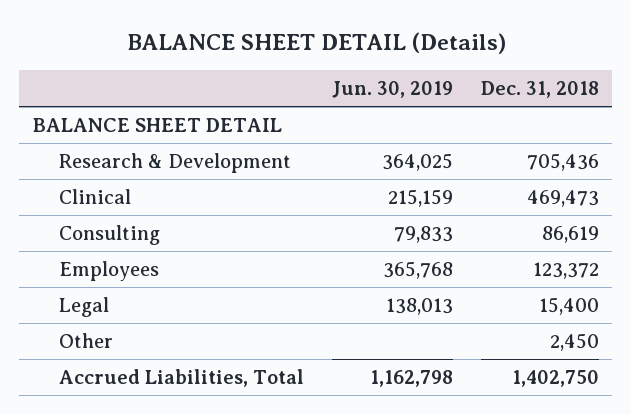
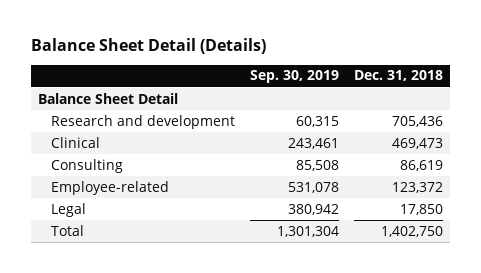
- BALANCE SHEET DETAIL (Details)
+ Balance Sheet Detail (Details)
- | Jun. 30, 2019 | Dec. 31, 2018
+ | Sep. 30, 2019 | Dec. 31, 2018
- BALANCE SHEET DETAIL
- Research & Development | 364,025 | 705,436
+ Balance Sheet Detail
+ Research and development | 60,315 | 705,436
- Employees | 365,768 | 123,372
- Legal | 138,013 | 15,400
- Other | | 2,450
- Accrued Liabilities, Total | 1,162,798 | 1,402,750
+ Employee-related | 531,078 | 123,372
+ Legal | 380,942 | 17,850
+ Total | 1,301,304 | 1,402,750

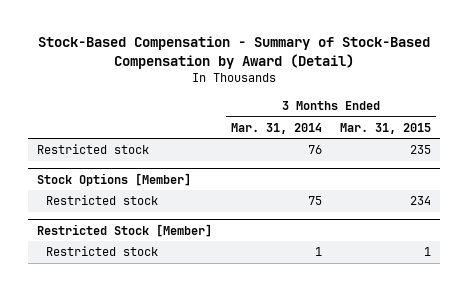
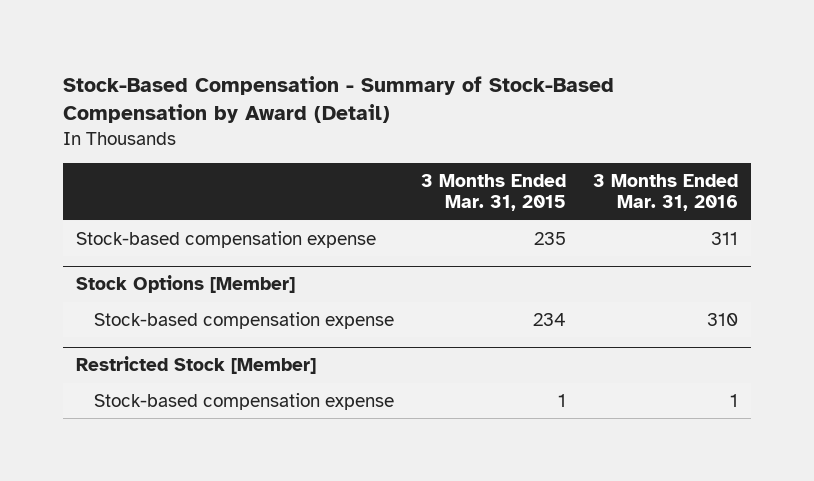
- | 3 Months Ended Mar. 31, 2014 | 3 Months Ended Mar. 31, 2015
+ | 3 Months Ended Mar. 31, 2015 | 3 Months Ended Mar. 31, 2016
- Restricted stock | 76 | 235
+ Stock-based compensation expense | 235 | 311
@ Stock Options [Member]
- Restricted stock | 75 | 234
+ Stock-based compensation expense | 234 | 310
@ Restricted Stock [Member]
- Restricted stock | 1 | 1
+ Stock-based compensation expense | 1 | 1

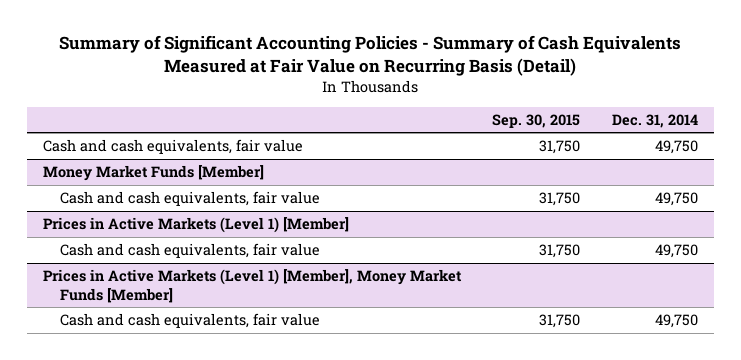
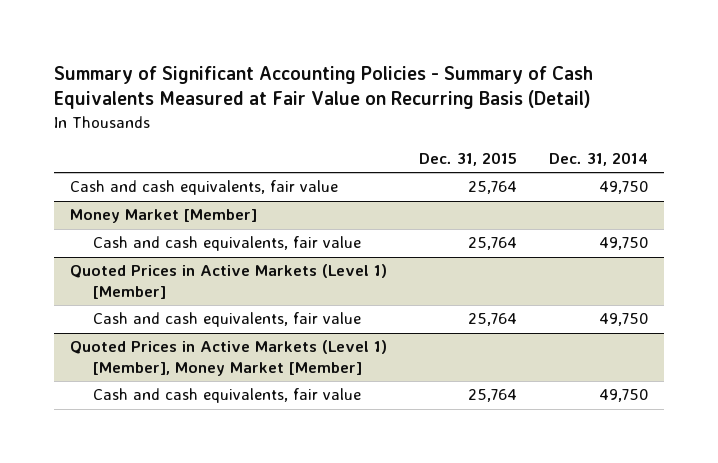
- | Sep. 30, 2015 | Dec. 31, 2014
+ | Dec. 31, 2015 | Dec. 31, 2014
- Money Market Funds [Member]
+ Money Market [Member]
- Prices in Active Markets (Level 1) [Member]
+ Quoted Prices in Active Markets (Level 1) [Member]
- Prices in Active Markets (Level 1) [Member], Money Market Funds [Member]
+ Quoted Prices in Active Markets (Level 1) [Member], Money Market [Member]

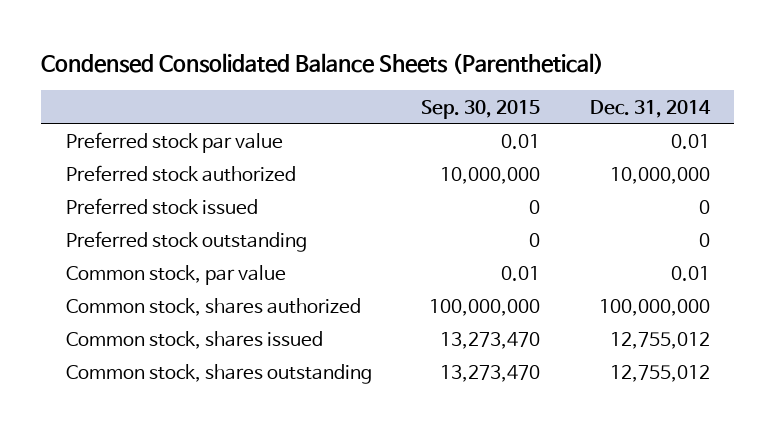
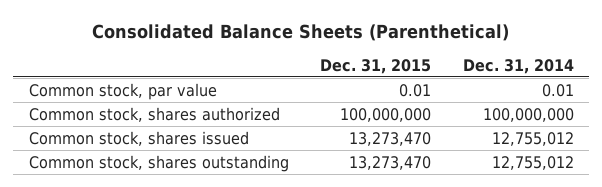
- Condensed Consolidated Balance Sheets (Parenthetical)
+ Consolidated Balance Sheets (Parenthetical)
- | Sep. 30, 2015 | Dec. 31, 2014
+ | Dec. 31, 2015 | Dec. 31, 2014
- Preferred stock par value | 0.01 | 0.01
- Preferred stock authorized | 10,000,000 | 10,000,000
- Preferred stock issued | 0 | 0
- Preferred stock outstanding | 0 | 0

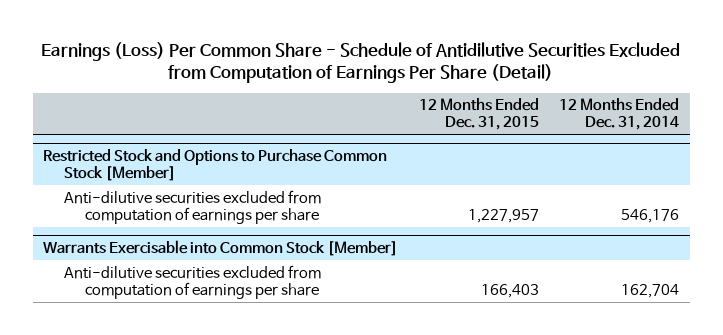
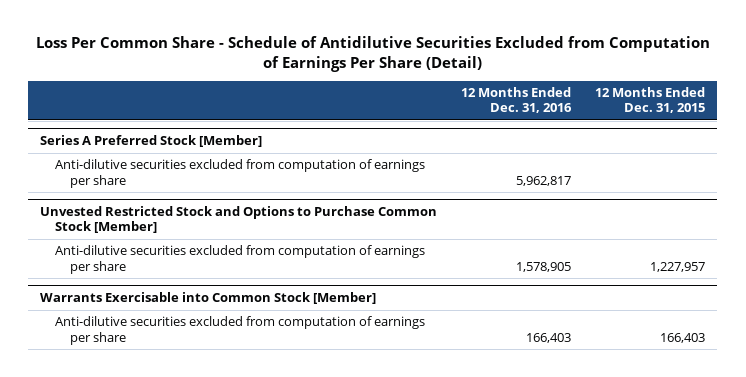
- Earnings (Loss) Per Common Share - Schedule of Antidilutive Securities Excluded from Computation of Earnings Per Share (Detail)
+ Loss Per Common Share - Schedule of Antidilutive Securities Excluded from Computation of Earnings Per Share (Detail)
- | 12 Months Ended Dec. 31, 2015 | 12 Months Ended Dec. 31, 2014
+ | 12 Months Ended Dec. 31, 2016 | 12 Months Ended Dec. 31, 2015
- Restricted Stock and Options to Purchase Common Stock [Member]
+ Series A Preferred Stock [Member]
+ Anti-dilutive securities excluded from computation of earnings per share | 5,962,817 |
+ Unvested Restricted Stock and Options to Purchase Common Stock [Member]

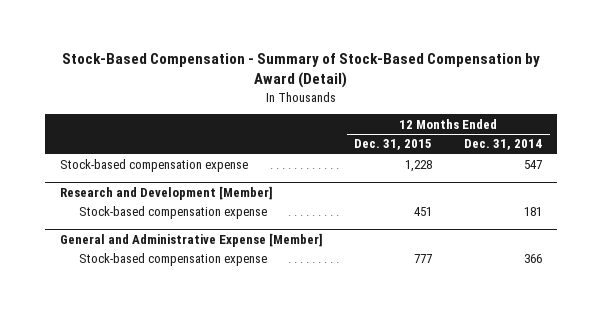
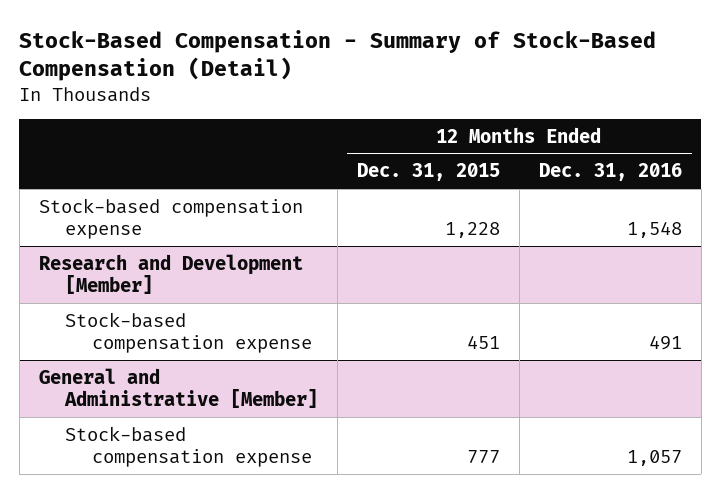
- Stock-Based Compensation - Summary of Stock-Based Compensation by Award (Detail)
+ Stock-Based Compensation - Summary of Stock-Based Compensation (Detail)
- | 12 Months Ended Dec. 31, 2015 | 12 Months Ended Dec. 31, 2014
+ | 12 Months Ended Dec. 31, 2015 | 12 Months Ended Dec. 31, 2016
- General and Administrative Expense [Member]
+ General and Administrative [Member]

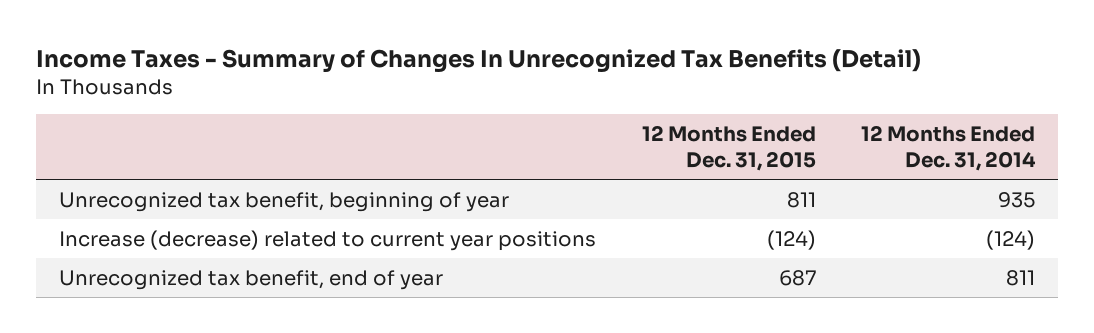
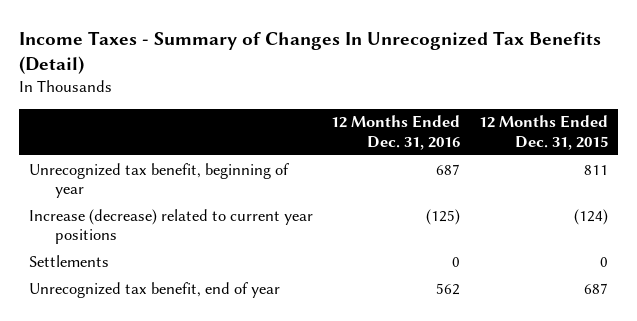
- | 12 Months Ended Dec. 31, 2015 | 12 Months Ended Dec. 31, 2014
+ | 12 Months Ended Dec. 31, 2016 | 12 Months Ended Dec. 31, 2015
+ Settlements | 0 | 0

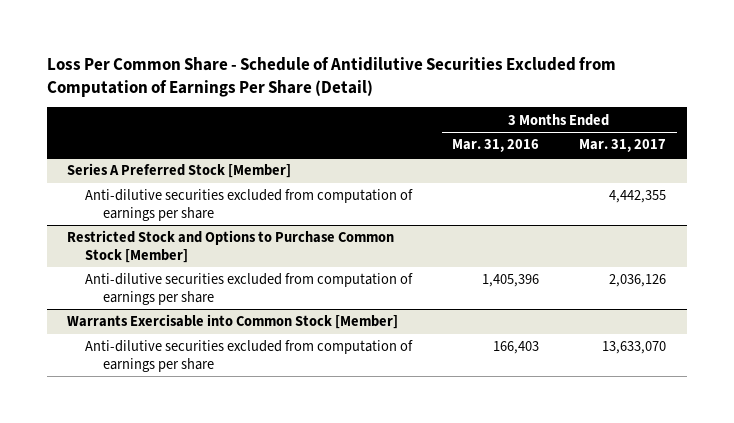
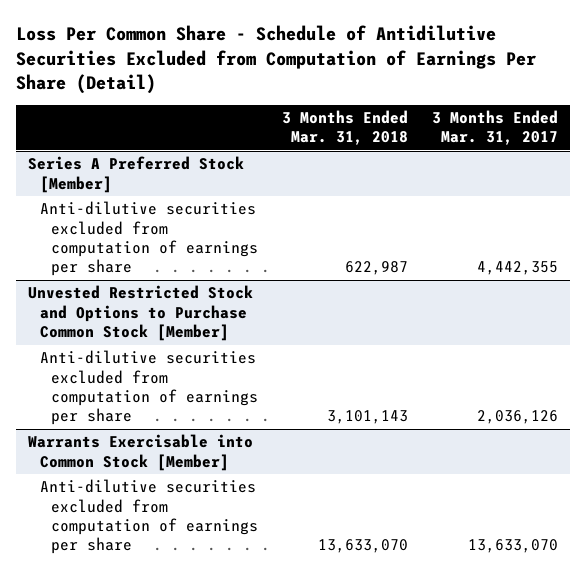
- | 3 Months Ended Mar. 31, 2016 | 3 Months Ended Mar. 31, 2017
+ | 3 Months Ended Mar. 31, 2018 | 3 Months Ended Mar. 31, 2017
- Restricted Stock and Options to Purchase Common Stock [Member]
+ Unvested Restricted Stock and Options to Purchase Common Stock [Member]

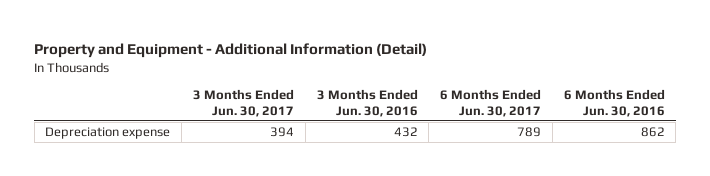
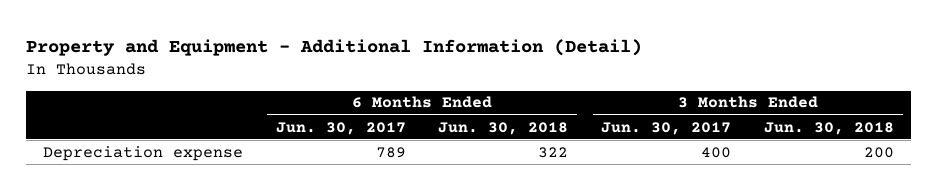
- | 3 Months Ended Jun. 30, 2017 | 3 Months Ended Jun. 30, 2016 | 6 Months Ended Jun. 30, 2017 | 6 Months Ended Jun. 30, 2016
+ | 6 Months Ended Jun. 30, 2017 | 6 Months Ended Jun. 30, 2018 | 3 Months Ended Jun. 30, 2017 | 3 Months Ended Jun. 30, 2018
- Depreciation expense | 394 | 432 | 789 | 862
+ Depreciation expense | 789 | 322 | 400 | 200

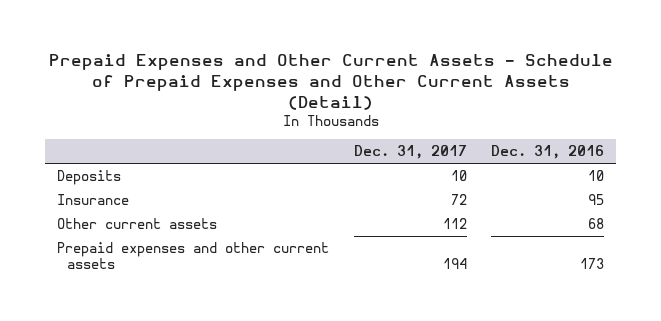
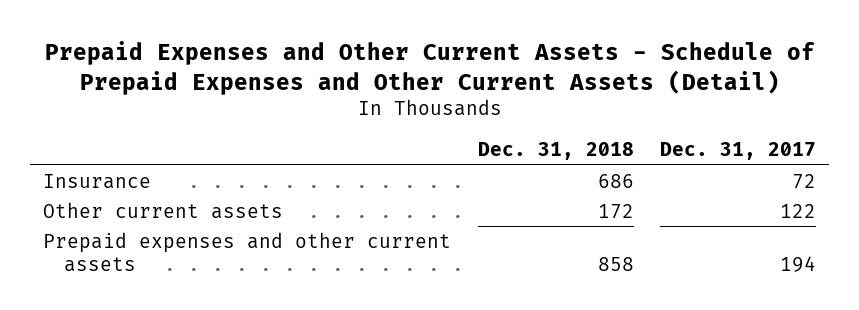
- | Dec. 31, 2017 | Dec. 31, 2016
+ | Dec. 31, 2018 | Dec. 31, 2017
- Deposits | 10 | 10
- Other current assets | 112 | 68
+ Other current assets | 172 | 122

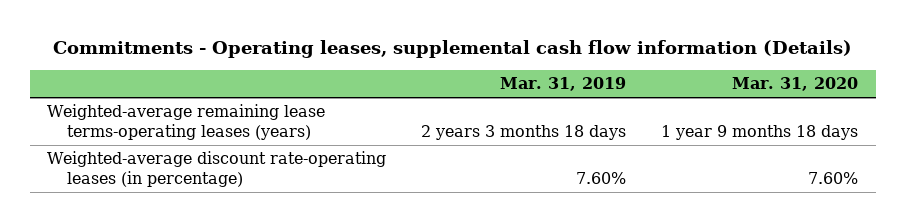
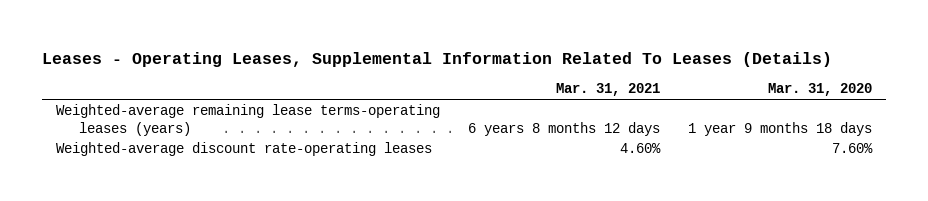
- Commitments - Operating leases, supplemental cash flow information (Details)
+ Leases - Operating Leases, Supplemental Information Related To Leases (Details)
- | Mar. 31, 2019 | Mar. 31, 2020
+ | Mar. 31, 2021 | Mar. 31, 2020
- Weighted-average discount rate-operating leases (in percentage) | 7.60% | 7.60%
+ Weighted-average discount rate-operating leases | 4.60% | 7.60%

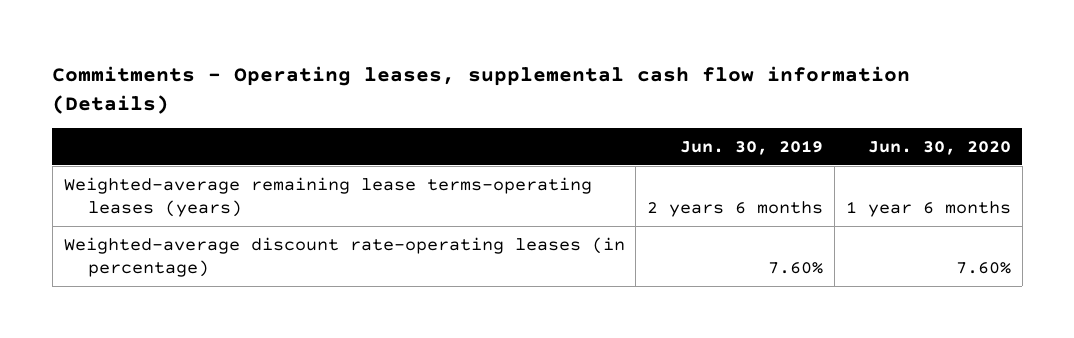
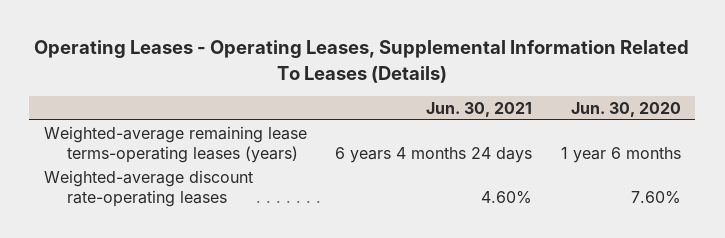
- Commitments - Operating leases, supplemental cash flow information (Details)
+ Operating Leases - Operating Leases, Supplemental Information Related To Leases (Details)
- | Jun. 30, 2019 | Jun. 30, 2020
+ | Jun. 30, 2021 | Jun. 30, 2020
- Weighted-average discount rate-operating leases (in percentage) | 7.60% | 7.60%
+ Weighted-average discount rate-operating leases | 4.60% | 7.60%

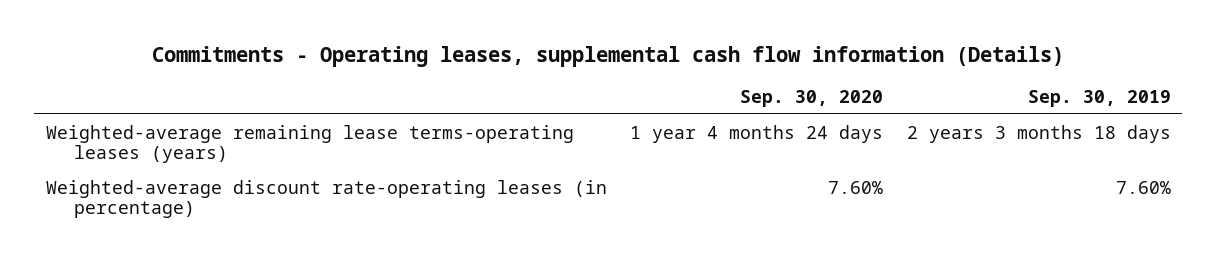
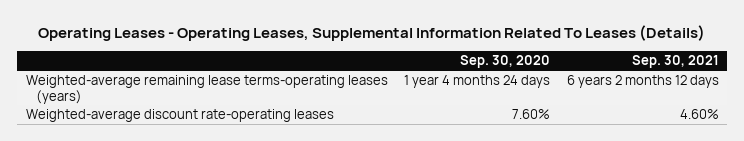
- Commitments - Operating leases, supplemental cash flow information (Details)
+ Operating Leases - Operating Leases, Supplemental Information Related To Leases (Details)
- | Sep. 30, 2020 | Sep. 30, 2019
+ | Sep. 30, 2020 | Sep. 30, 2021
- Weighted-average discount rate-operating leases (in percentage) | 7.60% | 7.60%
+ Weighted-average discount rate-operating leases | 7.60% | 4.60%

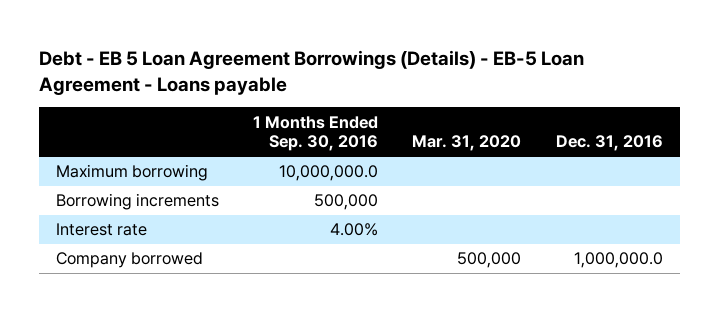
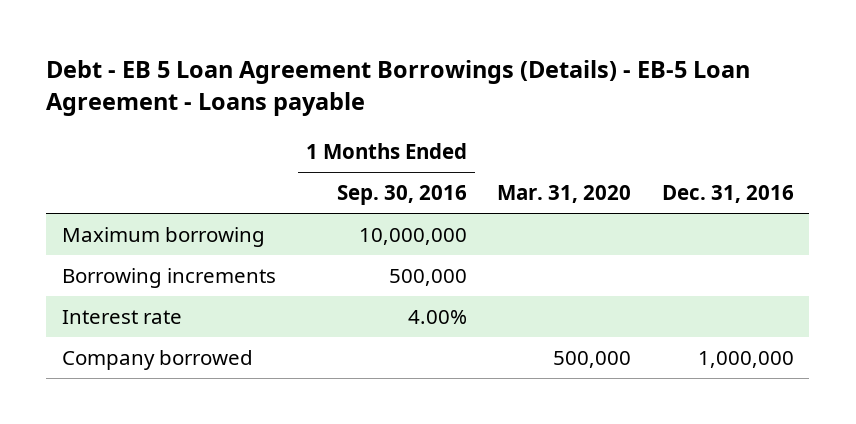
- Maximum borrowing | 10,000,000.0 | |
+ Maximum borrowing | 10,000,000 | |
- Company borrowed | | 500,000 | 1,000,000.0
+ Company borrowed | | 500,000 | 1,000,000

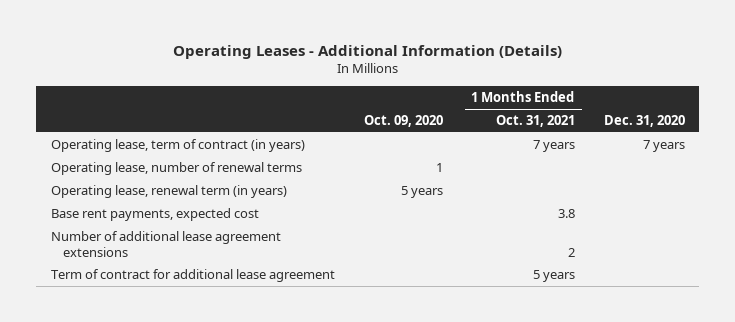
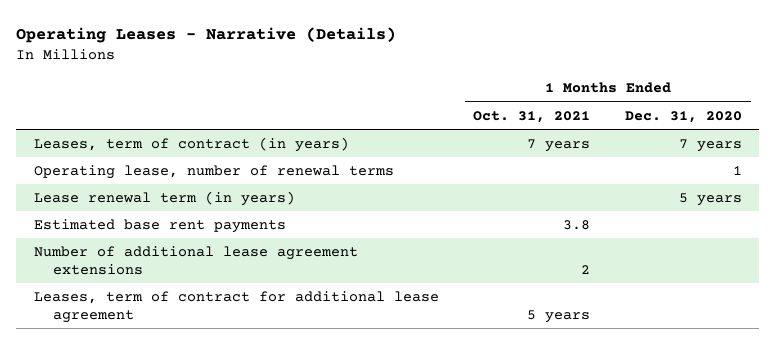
- Operating Leases - Additional Information (Details)
+ Operating Leases - Narrative (Details)
- | Oct. 09, 2020 | 1 Months Ended Oct. 31, 2021 | Dec. 31, 2020
+ | 1 Months Ended Oct. 31, 2021 | 1 Months Ended Dec. 31, 2020
- Operating lease, term of contract (in years) | | 7 years | 7 years
+ Leases, term of contract (in years) | 7 years | 7 years
- Operating lease, renewal term (in years) | 5 years | |
- Base rent payments, expected cost | | 3.8 |
+ Lease renewal term (in years) | | 5 years
+ Estimated base rent payments | 3.8 |
- Term of contract for additional lease agreement | | 5 years |
+ Leases, term of contract for additional lease agreement | 5 years |

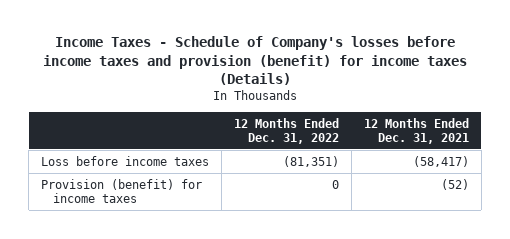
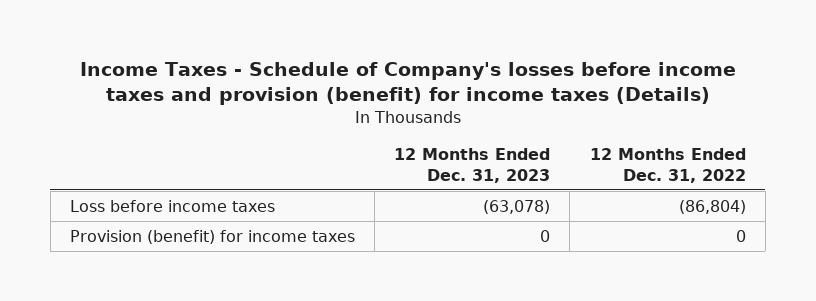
- | 12 Months Ended Dec. 31, 2022 | 12 Months Ended Dec. 31, 2021
+ | 12 Months Ended Dec. 31, 2023 | 12 Months Ended Dec. 31, 2022
- Loss before income taxes | (81,351) | (58,417)
+ Loss before income taxes | (63,078) | (86,804)

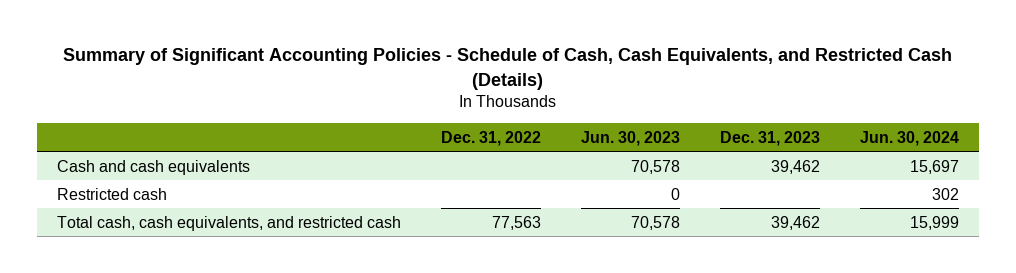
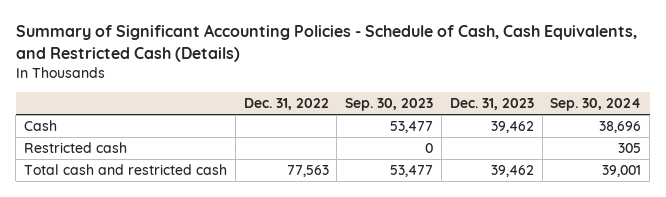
- | Dec. 31, 2022 | Jun. 30, 2023 | Dec. 31, 2023 | Jun. 30, 2024
+ | Dec. 31, 2022 | Sep. 30, 2023 | Dec. 31, 2023 | Sep. 30, 2024
- Cash and cash equivalents | | 70,578 | 39,462 | 15,697
+ Cash | | 53,477 | 39,462 | 38,696
- Total cash, cash equivalents, and restricted cash | 77,563 | 70,578 | 39,462 | 15,999
+ Total cash and restricted cash | 77,563 | 53,477 | 39,462 | 39,001

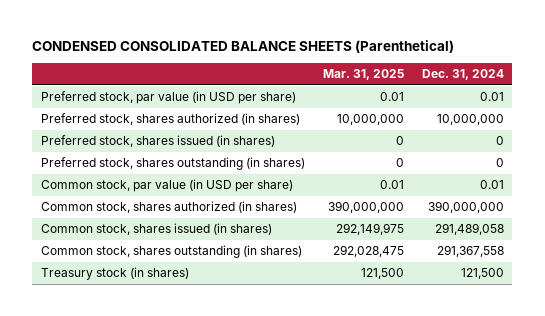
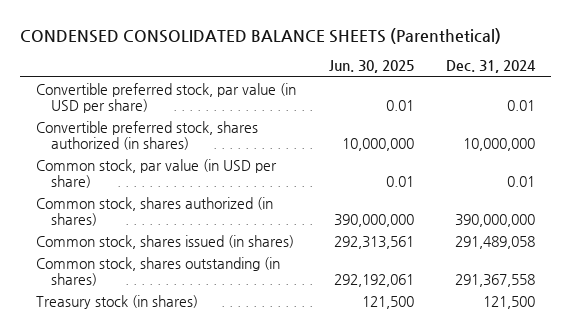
- | Mar. 31, 2025 | Dec. 31, 2024
+ | Jun. 30, 2025 | Dec. 31, 2024
- Preferred stock, par value (in USD per share) | 0.01 | 0.01
- Preferred stock, shares authorized (in shares) | 10,000,000 | 10,000,000
- Preferred stock, shares issued (in shares) | 0 | 0
- Preferred stock, shares outstanding (in shares) | 0 | 0
+ Convertible preferred stock, par value (in USD per share) | 0.01 | 0.01
+ Convertible preferred stock, shares authorized (in shares) | 10,000,000 | 10,000,000

